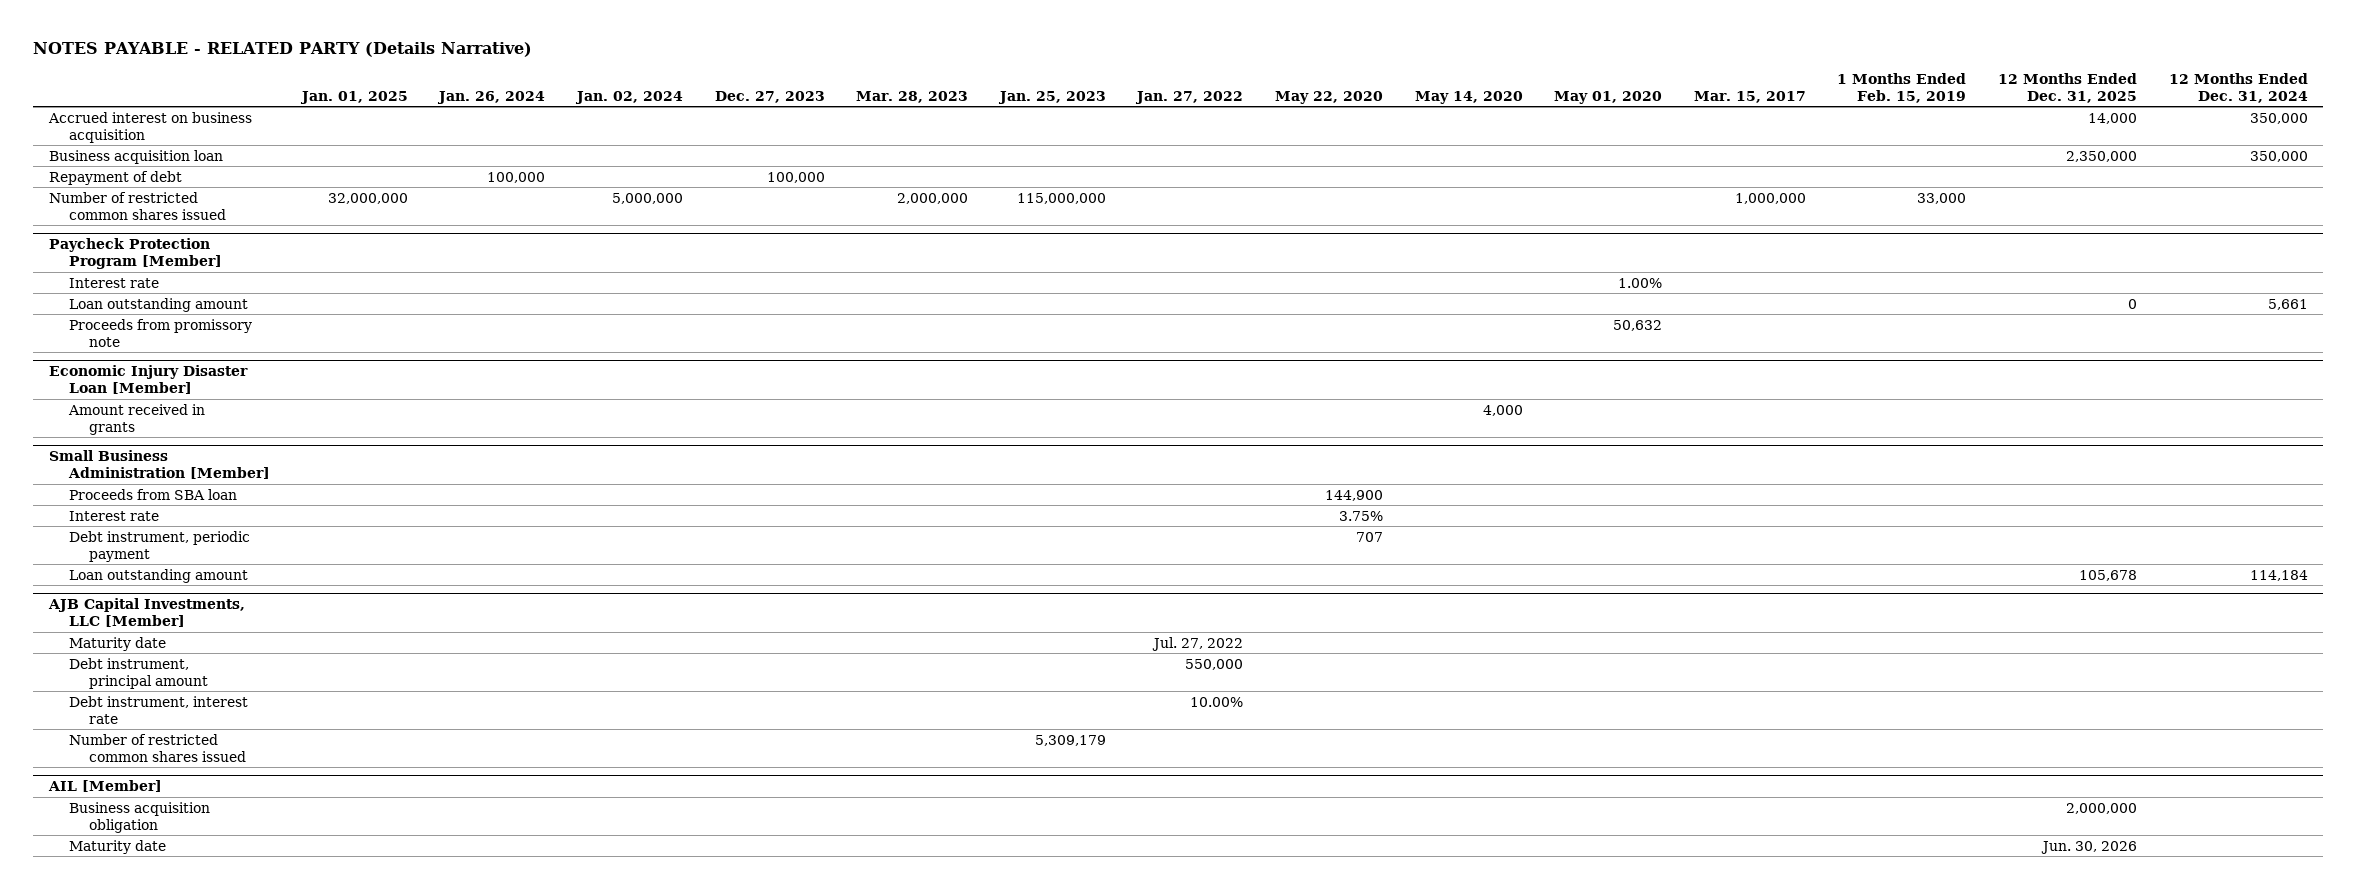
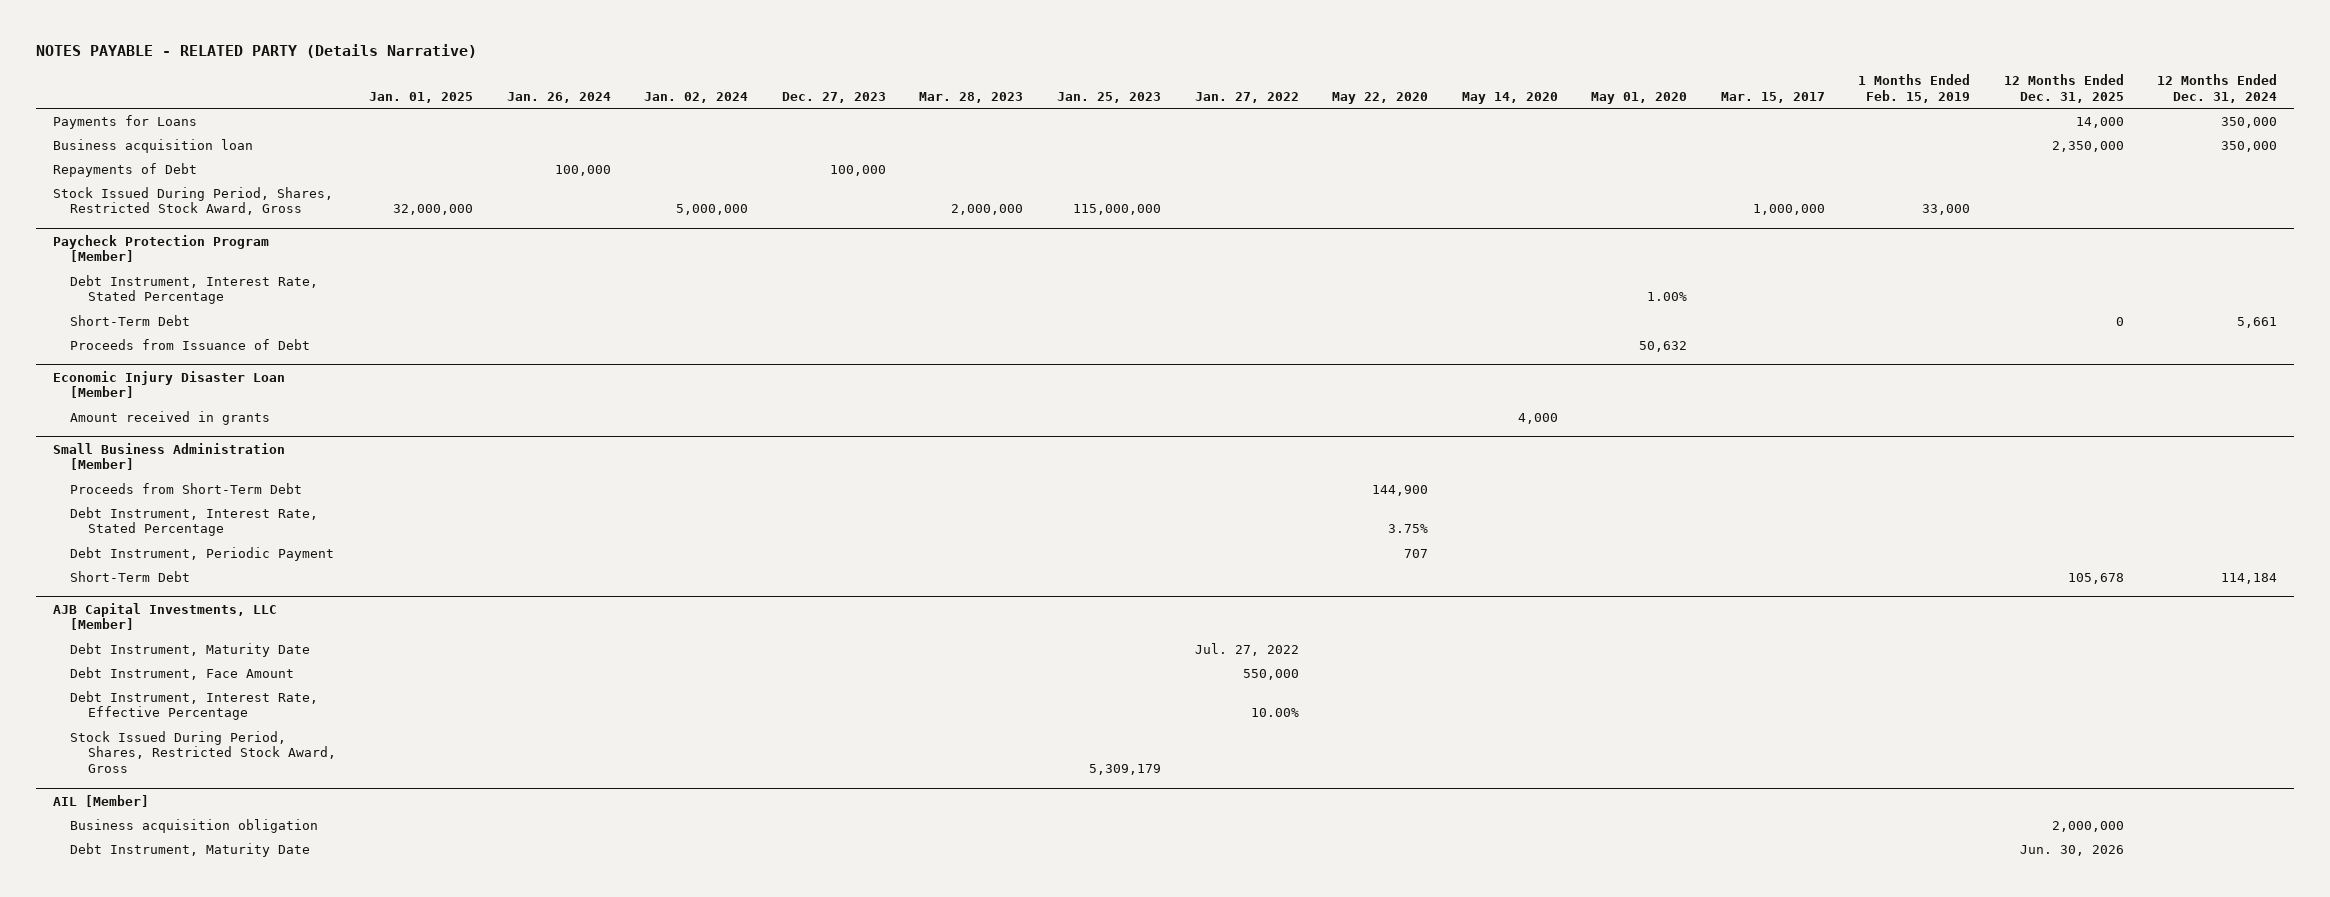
- Accrued interest on business acquisition | | | | | | | | | | | | | 14,000 | 350,000
+ Payments for Loans | | | | | | | | | | | | | 14,000 | 350,000
- Repayment of debt | | 100,000 | | 100,000 | | | | | | | | | |
- Number of restricted common shares issued | 32,000,000 | | 5,000,000 | | 2,000,000 | 115,000,000 | | | | | 1,000,000 | 33,000 | |
+ Repayments of Debt | | 100,000 | | 100,000 | | | | | | | | | |
+ Stock Issued During Period, Shares, Restricted Stock Award, Gross | 32,000,000 | | 5,000,000 | | 2,000,000 | 115,000,000 | | | | | 1,000,000 | 33,000 | |
@ Paycheck Protection Program [Member]
- Interest rate | | | | | | | | | | 1.00% | | | |
- Loan outstanding amount | | | | | | | | | | | | | 0 | 5,661
- Proceeds from promissory note | | | | | | | | | | 50,632 | | | |
+ Debt Instrument, Interest Rate, Stated Percentage | | | | | | | | | | 1.00% | | | |
+ Short-Term Debt | | | | | | | | | | | | | 0 | 5,661
+ Proceeds from Issuance of Debt | | | | | | | | | | 50,632 | | | |
@ Small Business Administration [Member]
- Proceeds from SBA loan | | | | | | | | 144,900 | | | | | |
- Interest rate | | | | | | | | 3.75% | | | | | |
- Debt instrument, periodic payment | | | | | | | | 707 | | | | | |
- Loan outstanding amount | | | | | | | | | | | | | 105,678 | 114,184
+ Proceeds from Short-Term Debt | | | | | | | | 144,900 | | | | | |
+ Debt Instrument, Interest Rate, Stated Percentage | | | | | | | | 3.75% | | | | | |
+ Debt Instrument, Periodic Payment | | | | | | | | 707 | | | | | |
+ Short-Term Debt | | | | | | | | | | | | | 105,678 | 114,184
@ AJB Capital Investments, LLC [Member]
- Maturity date | | | | | | | Jul. 27, 2022 | | | | | | |
- Debt instrument, principal amount | | | | | | | 550,000 | | | | | | |
- Debt instrument, interest rate | | | | | | | 10.00% | | | | | | |
- Number of restricted common shares issued | | | | | | 5,309,179 | | | | | | | |
+ Debt Instrument, Maturity Date | | | | | | | Jul. 27, 2022 | | | | | | |
+ Debt Instrument, Face Amount | | | | | | | 550,000 | | | | | | |
+ Debt Instrument, Interest Rate, Effective Percentage | | | | | | | 10.00% | | | | | | |
+ Stock Issued During Period, Shares, Restricted Stock Award, Gross | | | | | | 5,309,179 | | | | | | | |
@ AIL [Member]
- Maturity date | | | | | | | | | | | | | Jun. 30, 2026 |
+ Debt Instrument, Maturity Date | | | | | | | | | | | | | Jun. 30, 2026 |

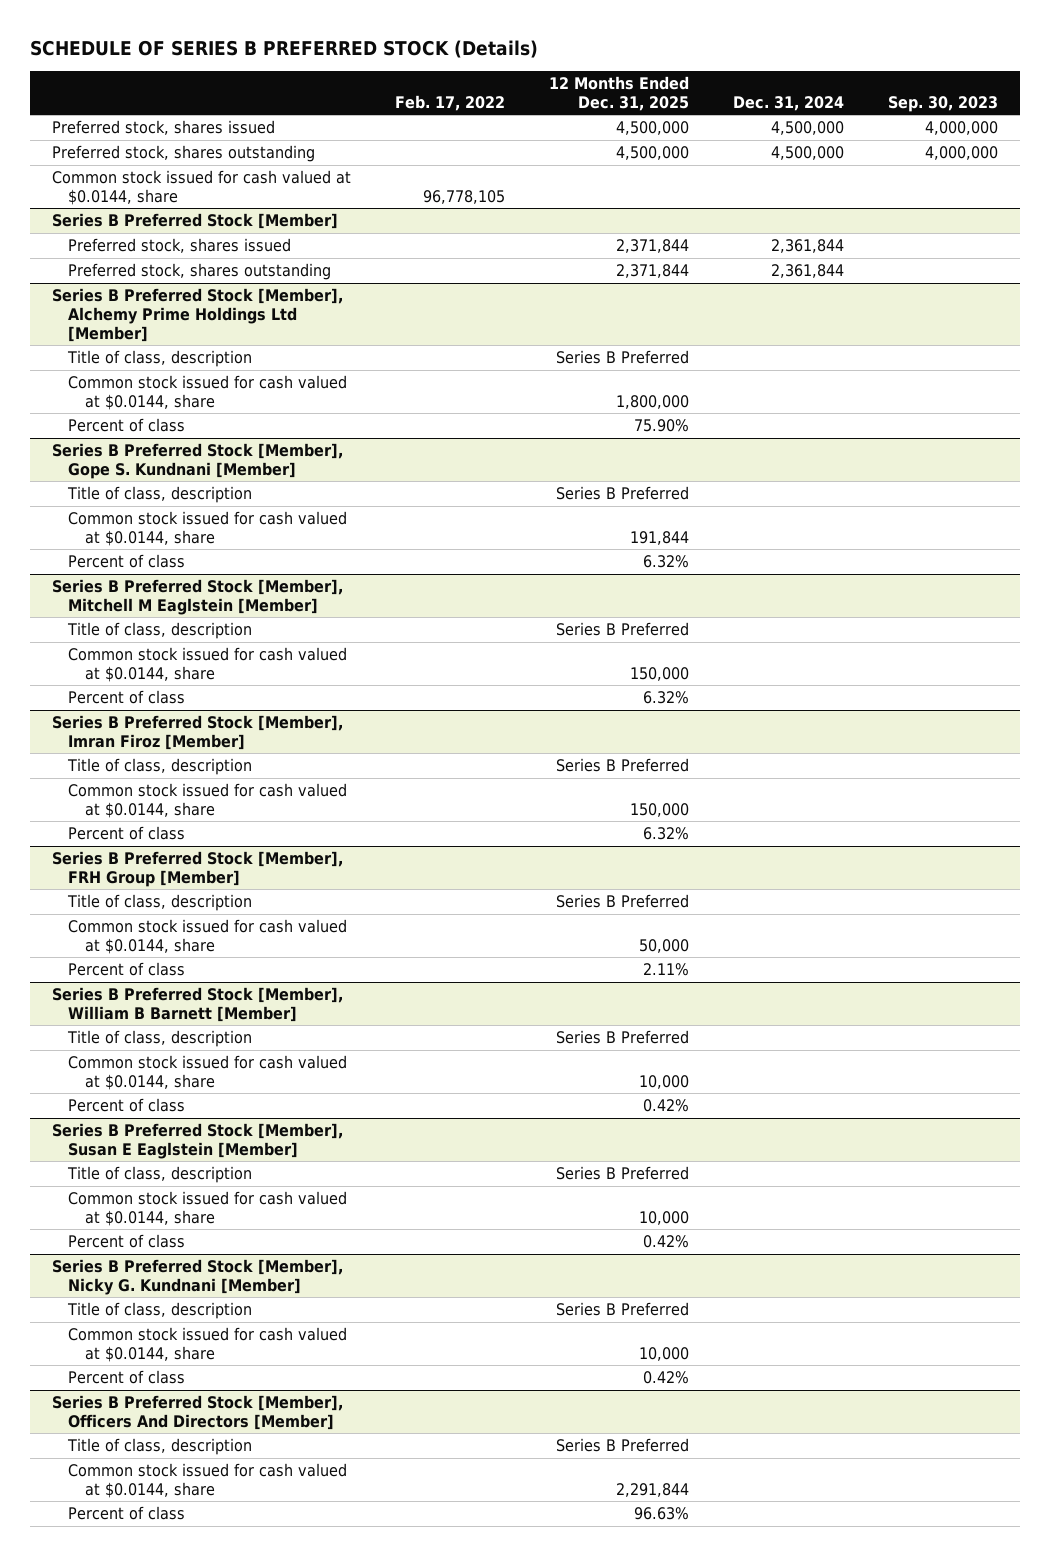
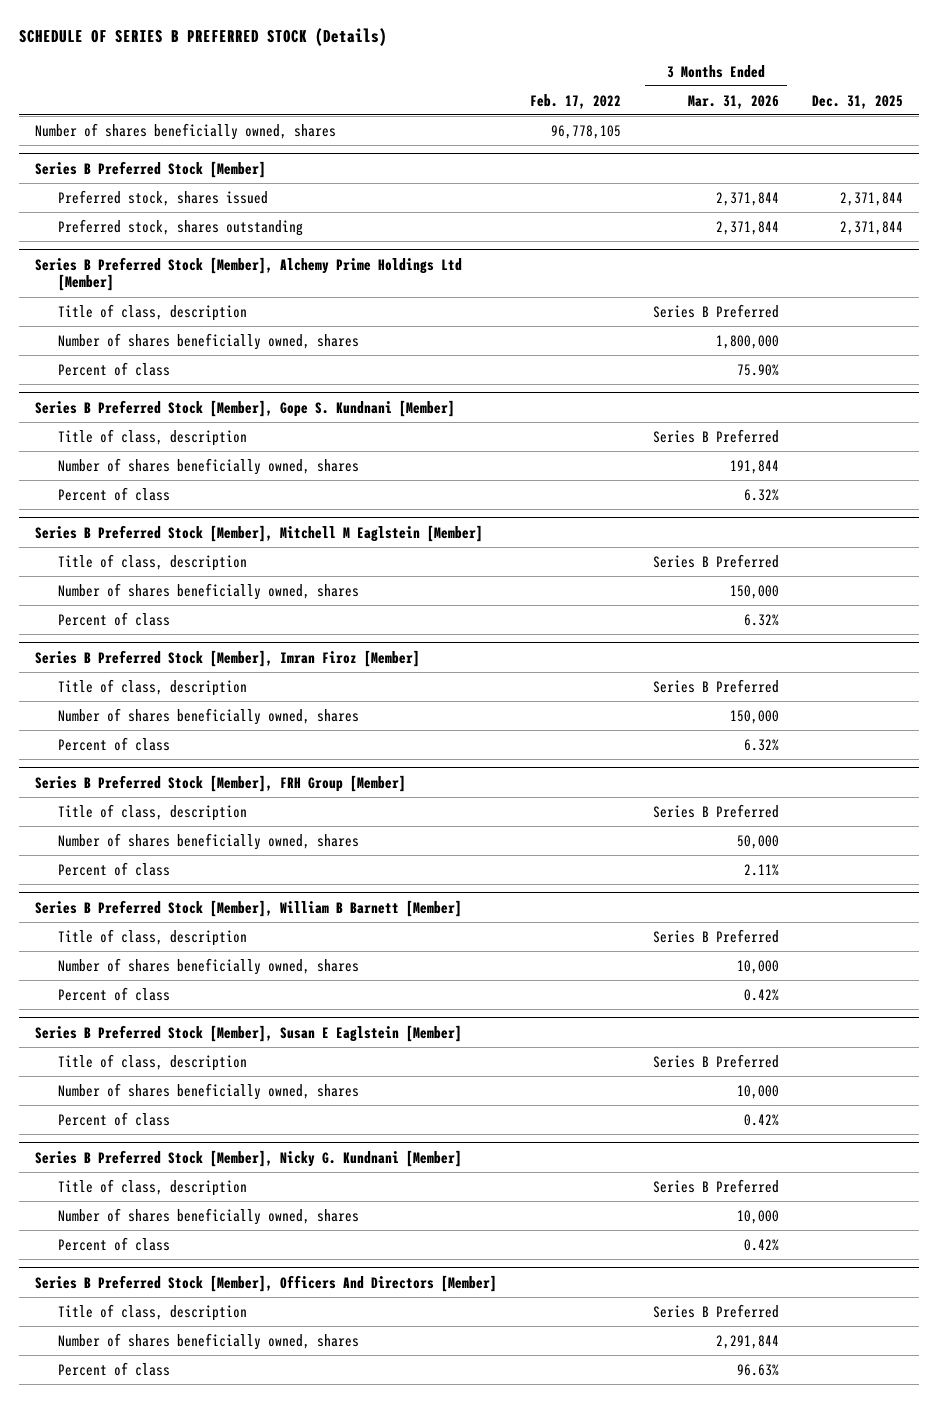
- | Feb. 17, 2022 | 12 Months Ended Dec. 31, 2025 | Dec. 31, 2024 | Sep. 30, 2023
+ | Feb. 17, 2022 | 3 Months Ended Mar. 31, 2026 | Dec. 31, 2025
- Preferred stock, shares issued | | 4,500,000 | 4,500,000 | 4,000,000
- Preferred stock, shares outstanding | | 4,500,000 | 4,500,000 | 4,000,000
- Common stock issued for cash valued at $0.0144, share | 96,778,105 | | |
+ Number of shares beneficially owned, shares | 96,778,105 | |
@ Series B Preferred Stock [Member], Alchemy Prime Holdings Ltd [Member]
- Common stock issued for cash valued at $0.0144, share | | 1,800,000 | |
+ Number of shares beneficially owned, shares | | 1,800,000 |
@ Series B Preferred Stock [Member], Gope S. Kundnani [Member]
- Common stock issued for cash valued at $0.0144, share | | 191,844 | |
+ Number of shares beneficially owned, shares | | 191,844 |
@ Series B Preferred Stock [Member], Mitchell M Eaglstein [Member]
- Common stock issued for cash valued at $0.0144, share | | 150,000 | |
+ Number of shares beneficially owned, shares | | 150,000 |
@ Series B Preferred Stock [Member], Imran Firoz [Member]
- Common stock issued for cash valued at $0.0144, share | | 150,000 | |
+ Number of shares beneficially owned, shares | | 150,000 |
@ Series B Preferred Stock [Member], FRH Group [Member]
- Common stock issued for cash valued at $0.0144, share | | 50,000 | |
+ Number of shares beneficially owned, shares | | 50,000 |
@ Series B Preferred Stock [Member], William B Barnett [Member]
- Common stock issued for cash valued at $0.0144, share | | 10,000 | |
+ Number of shares beneficially owned, shares | | 10,000 |
@ Series B Preferred Stock [Member], Susan E Eaglstein [Member]
- Common stock issued for cash valued at $0.0144, share | | 10,000 | |
+ Number of shares beneficially owned, shares | | 10,000 |
@ Series B Preferred Stock [Member], Nicky G. Kundnani [Member]
- Common stock issued for cash valued at $0.0144, share | | 10,000 | |
+ Number of shares beneficially owned, shares | | 10,000 |
@ Series B Preferred Stock [Member], Officers And Directors [Member]
- Common stock issued for cash valued at $0.0144, share | | 2,291,844 | |
+ Number of shares beneficially owned, shares | | 2,291,844 |

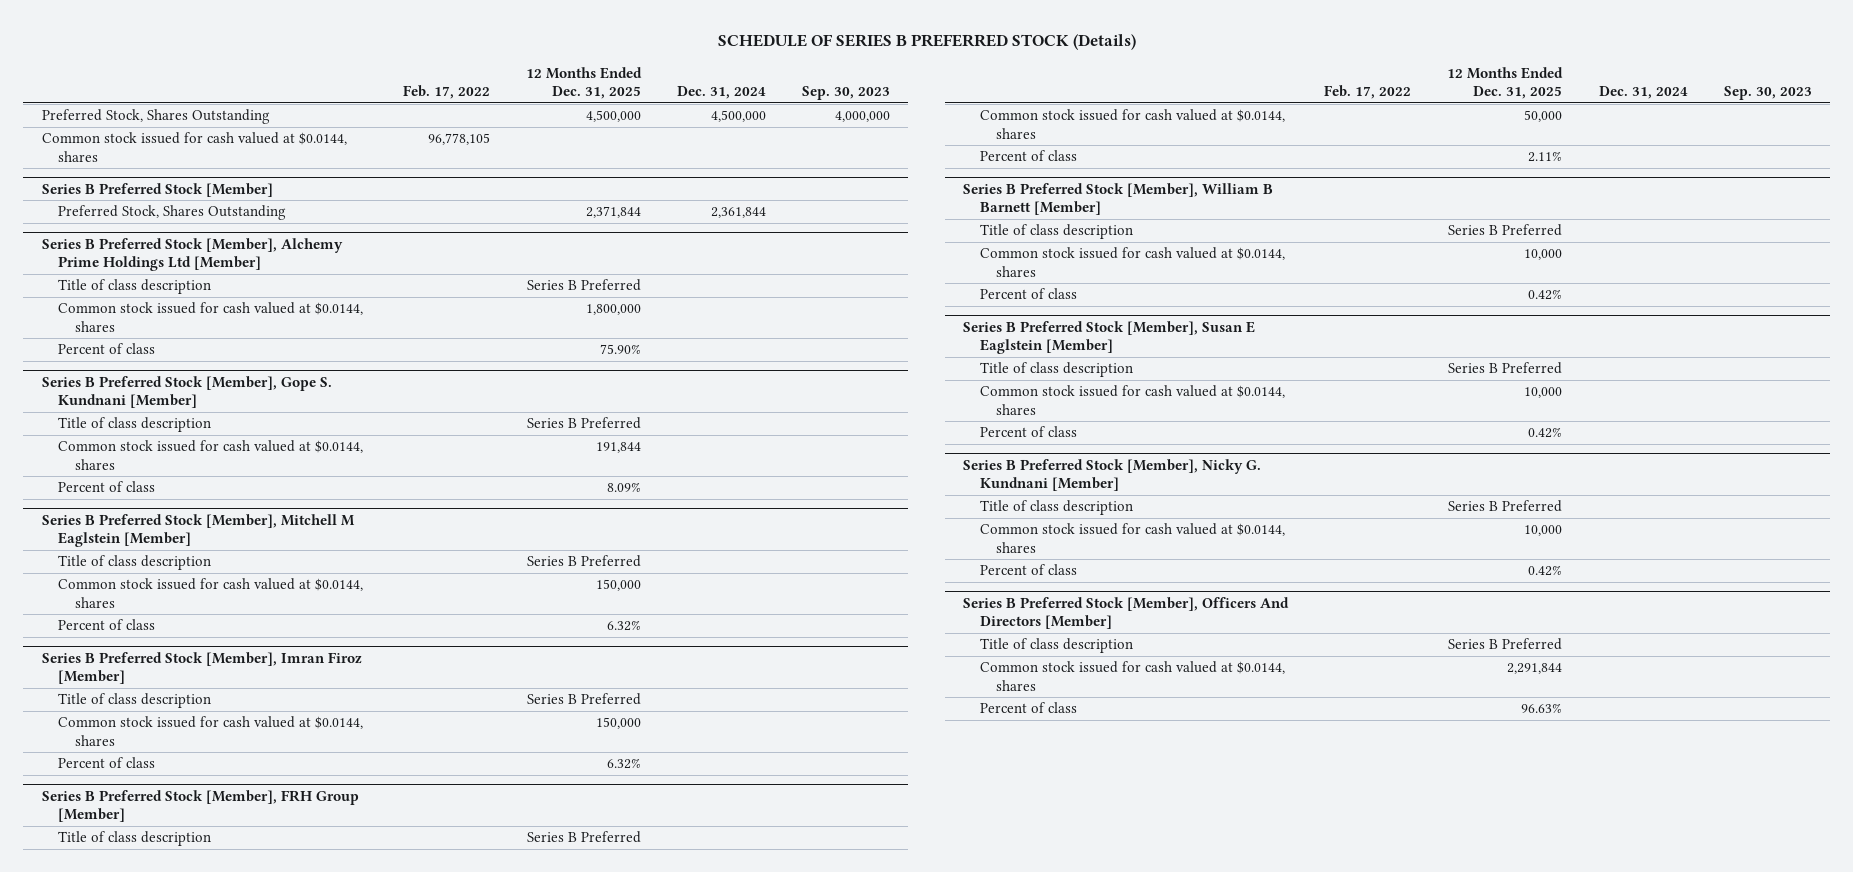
- | Feb. 17, 2022 | 3 Months Ended Mar. 31, 2026 | Dec. 31, 2025
+ | Feb. 17, 2022 | 12 Months Ended Dec. 31, 2025 | Dec. 31, 2024 | Sep. 30, 2023
- Number of shares beneficially owned, shares | 96,778,105 | |
+ Preferred Stock, Shares Outstanding | | 4,500,000 | 4,500,000 | 4,000,000
+ Common stock issued for cash valued at $0.0144, shares | 96,778,105 | | |
@ Series B Preferred Stock [Member]
- Preferred stock, shares issued | | 2,371,844 | 2,371,844
- Preferred stock, shares outstanding | | 2,371,844 | 2,371,844
+ Preferred Stock, Shares Outstanding | | 2,371,844 | 2,361,844 |
@ Series B Preferred Stock [Member], Alchemy Prime Holdings Ltd [Member]
- Title of class, description | | Series B Preferred |
- Number of shares beneficially owned, shares | | 1,800,000 |
+ Title of class description | | Series B Preferred | |
+ Common stock issued for cash valued at $0.0144, shares | | 1,800,000 | |
@ Series B Preferred Stock [Member], Gope S. Kundnani [Member]
- Title of class, description | | Series B Preferred |
- Number of shares beneficially owned, shares | | 191,844 |
+ Title of class description | | Series B Preferred | |
+ Common stock issued for cash valued at $0.0144, shares | | 191,844 | |
@ Series B Preferred Stock [Member], Mitchell M Eaglstein [Member]
- Title of class, description | | Series B Preferred |
- Number of shares beneficially owned, shares | | 150,000 |
+ Title of class description | | Series B Preferred | |
+ Common stock issued for cash valued at $0.0144, shares | | 150,000 | |
@ Series B Preferred Stock [Member], Imran Firoz [Member]
- Title of class, description | | Series B Preferred |
- Number of shares beneficially owned, shares | | 150,000 |
+ Title of class description | | Series B Preferred | |
+ Common stock issued for cash valued at $0.0144, shares | | 150,000 | |
@ Series B Preferred Stock [Member], FRH Group [Member]
- Title of class, description | | Series B Preferred |
- Number of shares beneficially owned, shares | | 50,000 |
+ Title of class description | | Series B Preferred | |
+ Common stock issued for cash valued at $0.0144, shares | | 50,000 | |
@ Series B Preferred Stock [Member], William B Barnett [Member]
- Title of class, description | | Series B Preferred |
- Number of shares beneficially owned, shares | | 10,000 |
+ Title of class description | | Series B Preferred | |
+ Common stock issued for cash valued at $0.0144, shares | | 10,000 | |
@ Series B Preferred Stock [Member], Susan E Eaglstein [Member]
- Title of class, description | | Series B Preferred |
- Number of shares beneficially owned, shares | | 10,000 |
+ Title of class description | | Series B Preferred | |
+ Common stock issued for cash valued at $0.0144, shares | | 10,000 | |
@ Series B Preferred Stock [Member], Nicky G. Kundnani [Member]
- Title of class, description | | Series B Preferred |
- Number of shares beneficially owned, shares | | 10,000 |
+ Title of class description | | Series B Preferred | |
+ Common stock issued for cash valued at $0.0144, shares | | 10,000 | |
@ Series B Preferred Stock [Member], Officers And Directors [Member]
- Title of class, description | | Series B Preferred |
- Number of shares beneficially owned, shares | | 2,291,844 |
+ Title of class description | | Series B Preferred | |
+ Common stock issued for cash valued at $0.0144, shares | | 2,291,844 | |

